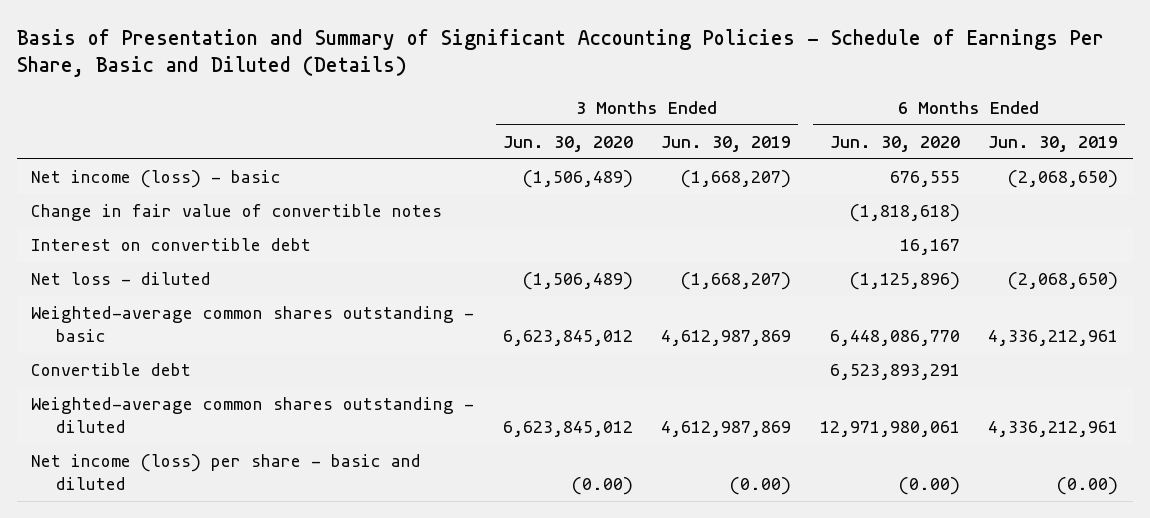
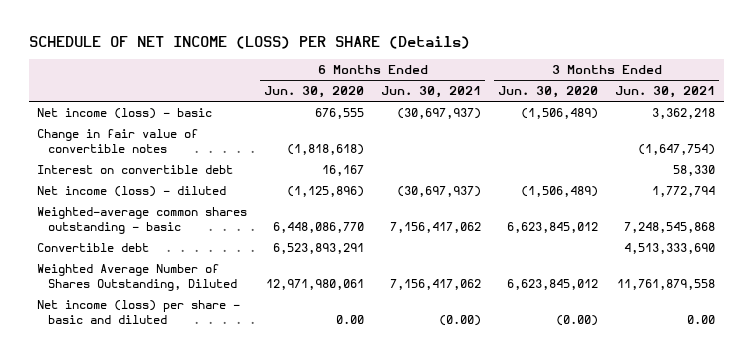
- Basis of Presentation and Summary of Significant Accounting Policies - Schedule of Earnings Per Share, Basic and Diluted (Details)
+ SCHEDULE OF NET INCOME (LOSS) PER SHARE (Details)
- | 3 Months Ended Jun. 30, 2020 | 3 Months Ended Jun. 30, 2019 | 6 Months Ended Jun. 30, 2020 | 6 Months Ended Jun. 30, 2019
+ | 6 Months Ended Jun. 30, 2020 | 6 Months Ended Jun. 30, 2021 | 3 Months Ended Jun. 30, 2020 | 3 Months Ended Jun. 30, 2021
- Net loss - diluted | (1,506,489) | (1,668,207) | (1,125,896) | (2,068,650)
+ Net income (loss) - diluted | (1,125,896) | (30,697,937) | (1,506,489) | 1,772,794
- Weighted-average common shares outstanding - diluted | 6,623,845,012 | 4,612,987,869 | 12,971,980,061 | 4,336,212,961
- Net income (loss) per share - basic and diluted | (0.00) | (0.00) | (0.00) | (0.00)
+ Weighted Average Number of Shares Outstanding, Diluted | 12,971,980,061 | 7,156,417,062 | 6,623,845,012 | 11,761,879,558
+ Net income (loss) per share - basic and diluted | 0.00 | (0.00) | (0.00) | 0.00

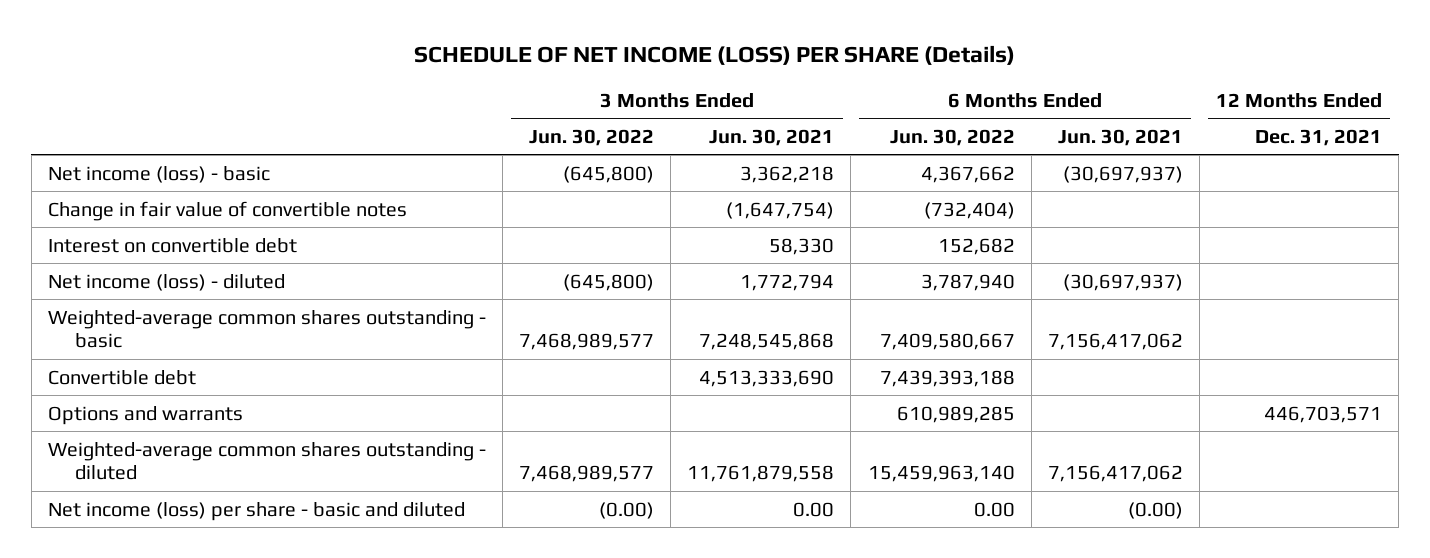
- | 6 Months Ended Jun. 30, 2020 | 6 Months Ended Jun. 30, 2021 | 3 Months Ended Jun. 30, 2020 | 3 Months Ended Jun. 30, 2021
+ | 3 Months Ended Jun. 30, 2022 | 3 Months Ended Jun. 30, 2021 | 6 Months Ended Jun. 30, 2022 | 6 Months Ended Jun. 30, 2021 | 12 Months Ended Dec. 31, 2021
- Weighted Average Number of Shares Outstanding, Diluted | 12,971,980,061 | 7,156,417,062 | 6,623,845,012 | 11,761,879,558
+ Options and warrants | | | 610,989,285 | | 446,703,571
+ Weighted-average common shares outstanding - diluted | 7,468,989,577 | 11,761,879,558 | 15,459,963,140 | 7,156,417,062 |

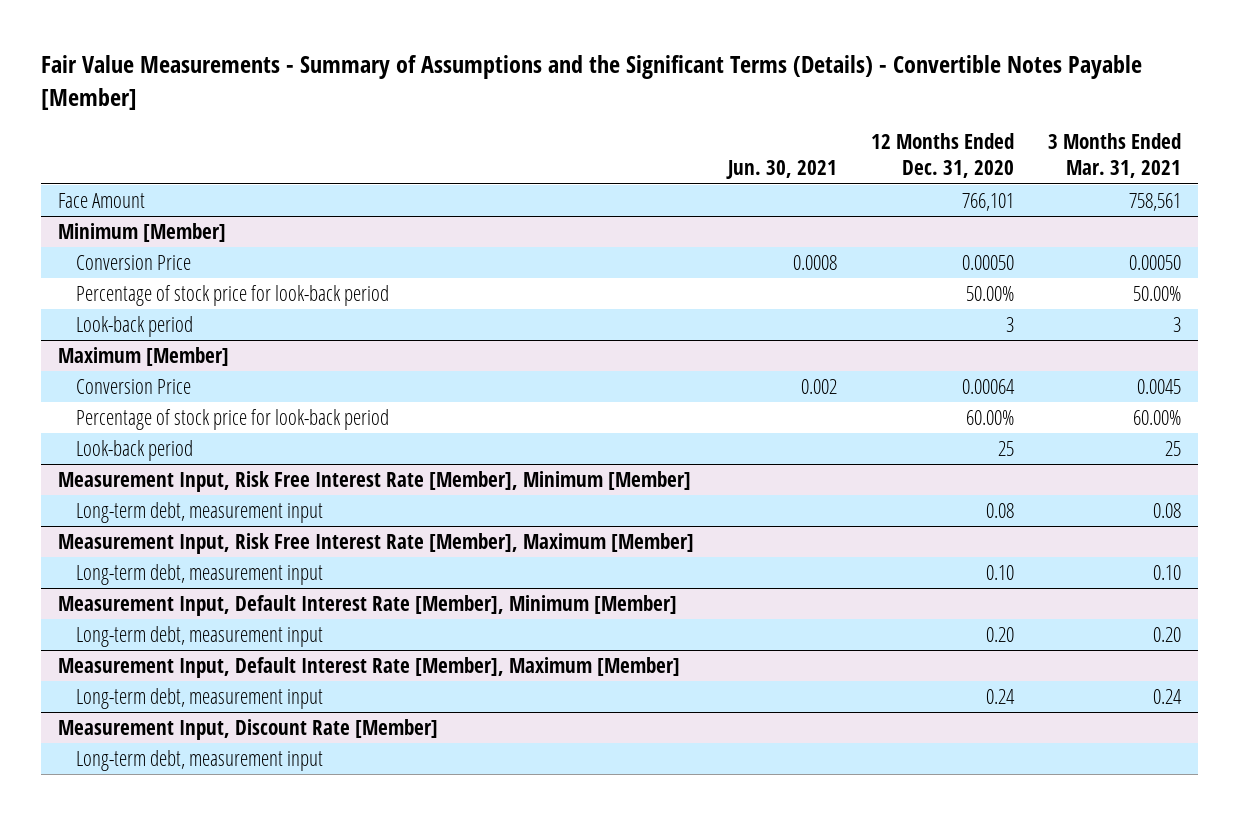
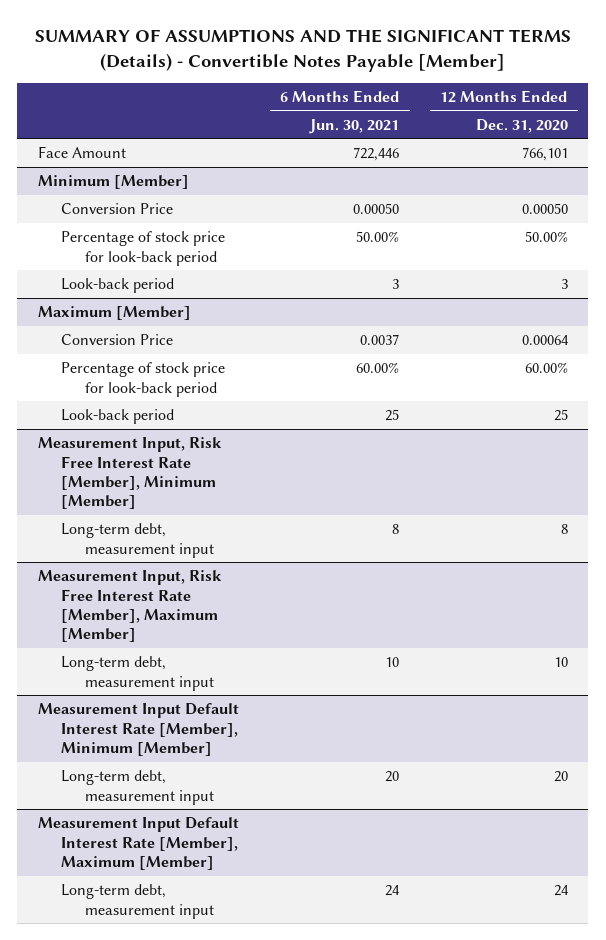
- Fair Value Measurements - Summary of Assumptions and the Significant Terms (Details) - Convertible Notes Payable [Member]
+ SUMMARY OF ASSUMPTIONS AND THE SIGNIFICANT TERMS (Details) - Convertible Notes Payable [Member]
- | Jun. 30, 2021 | 12 Months Ended Dec. 31, 2020 | 3 Months Ended Mar. 31, 2021
+ | 6 Months Ended Jun. 30, 2021 | 12 Months Ended Dec. 31, 2020
@ Measurement Input, Risk Free Interest Rate [Member], Minimum [Member]
- Long-term debt, measurement input | | 0.08 | 0.08
+ Long-term debt, measurement input | 8 | 8
@ Measurement Input, Risk Free Interest Rate [Member], Maximum [Member]
- Long-term debt, measurement input | | 0.10 | 0.10
- Measurement Input, Default Interest Rate [Member], Minimum [Member]
- Long-term debt, measurement input | | 0.20 | 0.20
- Measurement Input, Default Interest Rate [Member], Maximum [Member]
- Long-term debt, measurement input | | 0.24 | 0.24
- Measurement Input, Discount Rate [Member]
- Long-term debt, measurement input
@ Measurement Input, Risk Free Interest Rate [Member], Maximum [Member]
+ Long-term debt, measurement input | 10 | 10
+ Measurement Input Default Interest Rate [Member], Minimum [Member]
+ Long-term debt, measurement input | 20 | 20
+ Measurement Input Default Interest Rate [Member], Maximum [Member]
+ Long-term debt, measurement input | 24 | 24

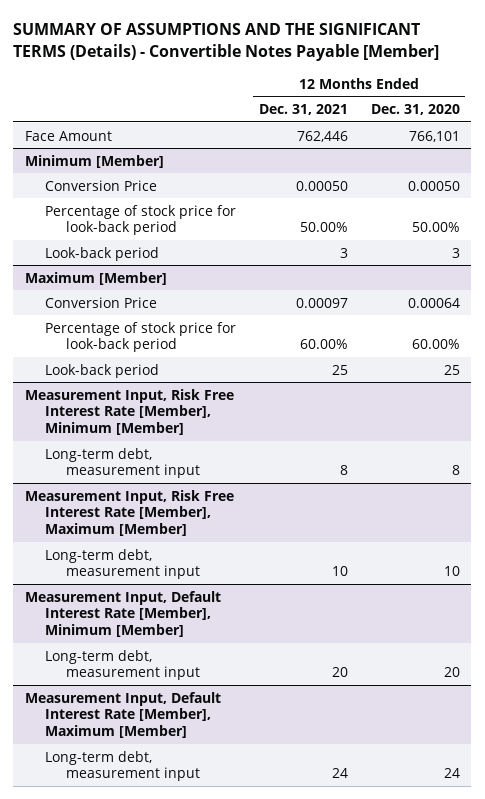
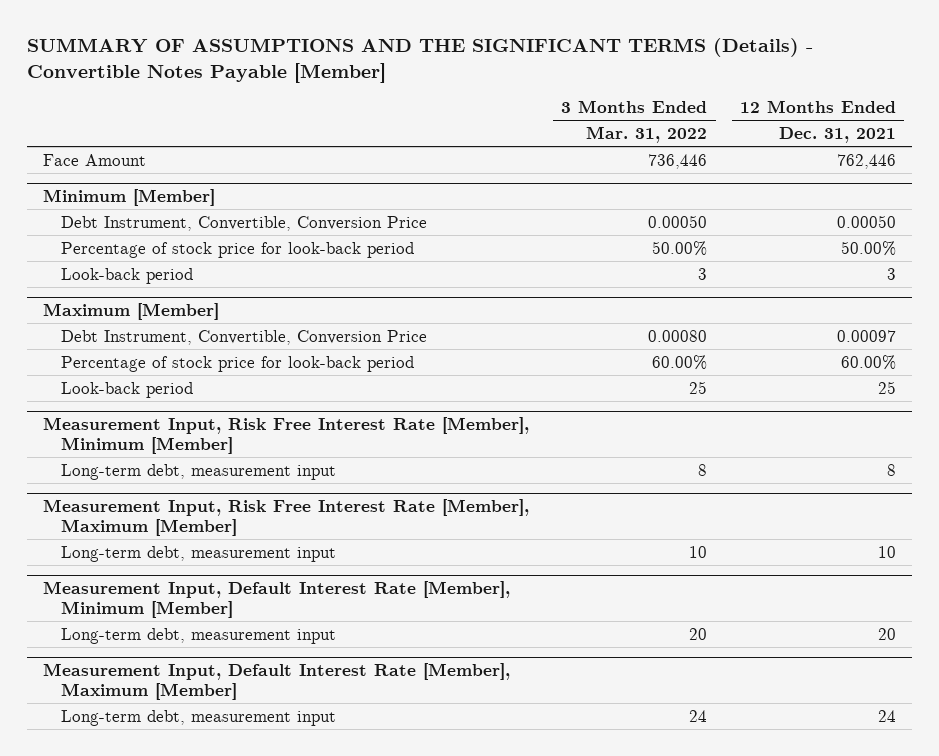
- | 12 Months Ended Dec. 31, 2021 | 12 Months Ended Dec. 31, 2020
+ | 3 Months Ended Mar. 31, 2022 | 12 Months Ended Dec. 31, 2021
@ Minimum [Member]
- Conversion Price | 0.00050 | 0.00050
+ Debt Instrument, Convertible, Conversion Price | 0.00050 | 0.00050
@ Maximum [Member]
- Conversion Price | 0.00097 | 0.00064
+ Debt Instrument, Convertible, Conversion Price | 0.00080 | 0.00097

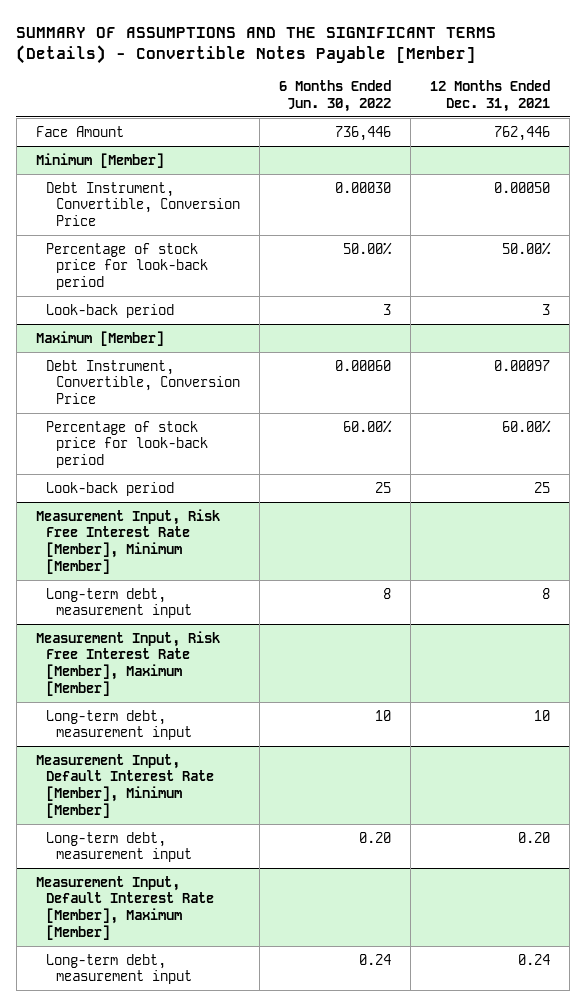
- | 3 Months Ended Mar. 31, 2022 | 12 Months Ended Dec. 31, 2021
+ | 6 Months Ended Jun. 30, 2022 | 12 Months Ended Dec. 31, 2021
@ Measurement Input, Default Interest Rate [Member], Minimum [Member]
- Long-term debt, measurement input | 20 | 20
+ Long-term debt, measurement input | 0.20 | 0.20
@ Measurement Input, Default Interest Rate [Member], Maximum [Member]
- Long-term debt, measurement input | 24 | 24
+ Long-term debt, measurement input | 0.24 | 0.24

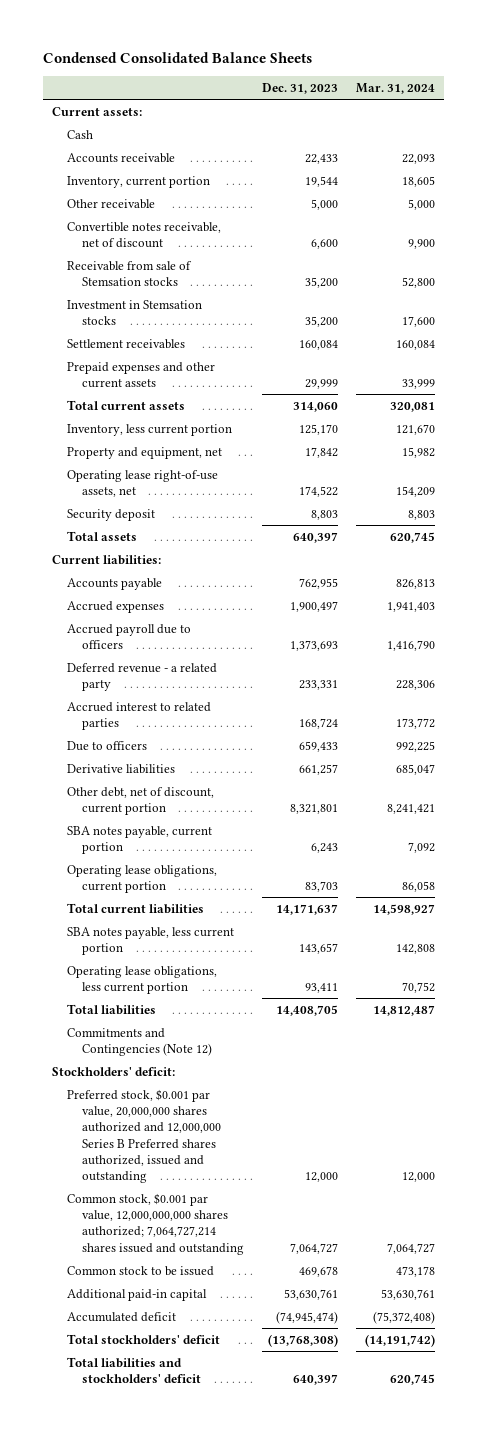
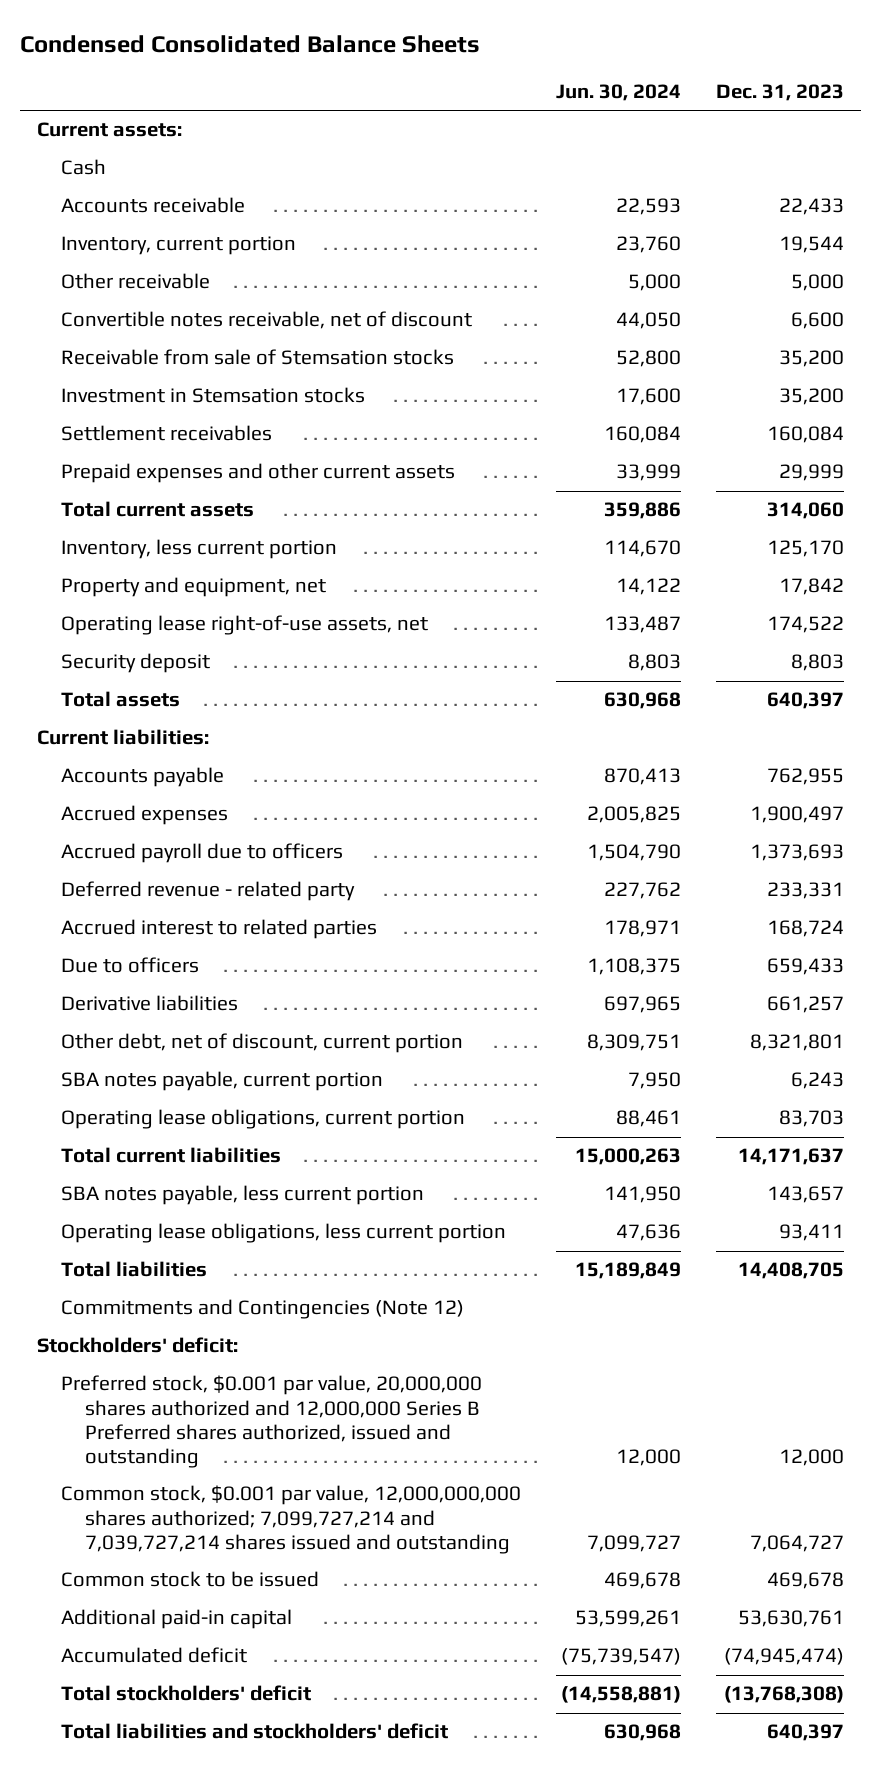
- | Dec. 31, 2023 | Mar. 31, 2024
+ | Jun. 30, 2024 | Dec. 31, 2023
- Deferred revenue - a related party | 233,331 | 228,306
+ Deferred revenue - related party | 227,762 | 233,331
- Common stock, $0.001 par value, 12,000,000,000 shares authorized; 7,064,727,214 shares issued and outstanding | 7,064,727 | 7,064,727
+ Common stock, $0.001 par value, 12,000,000,000 shares authorized; 7,099,727,214 and 7,039,727,214 shares issued and outstanding | 7,099,727 | 7,064,727

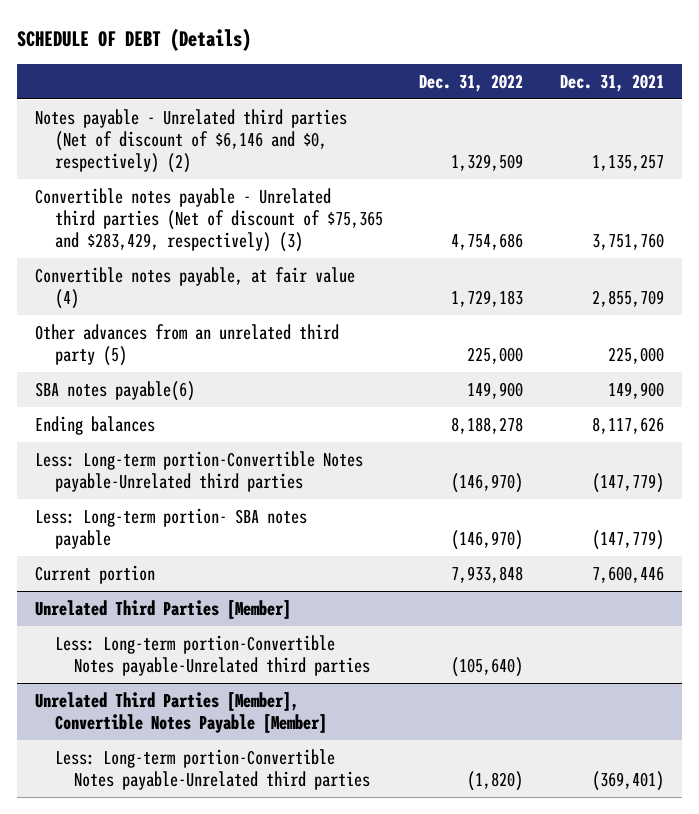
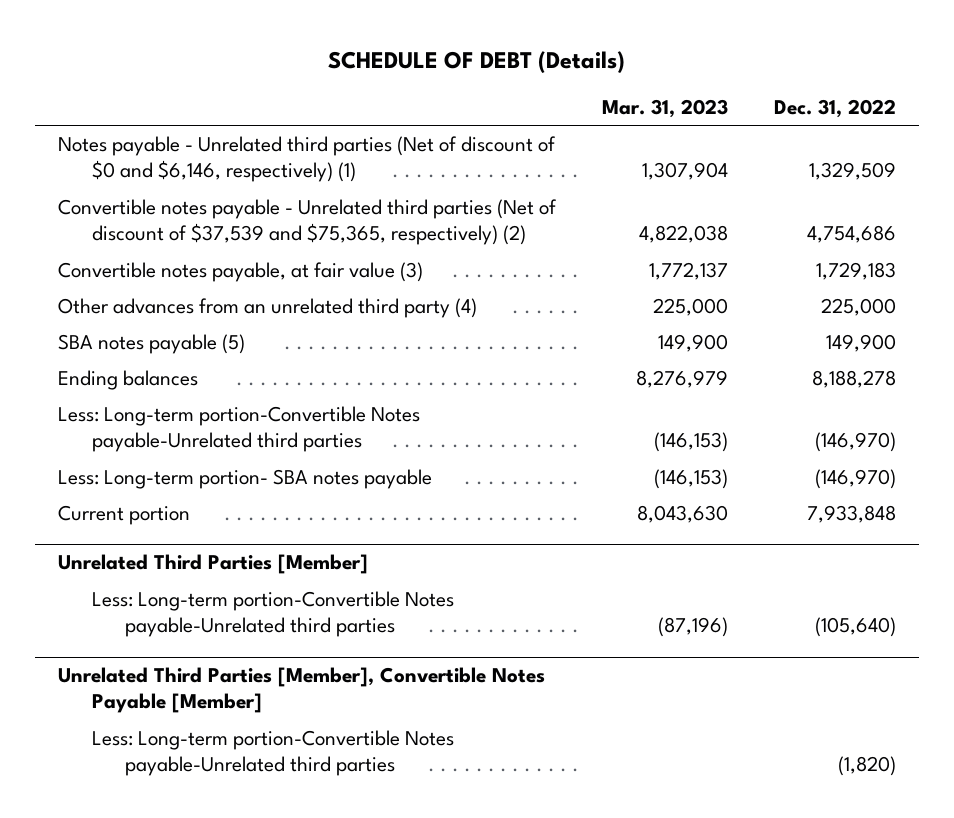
- | Dec. 31, 2022 | Dec. 31, 2021
+ | Mar. 31, 2023 | Dec. 31, 2022
- Notes payable - Unrelated third parties (Net of discount of $6,146 and $0, respectively) (2) | 1,329,509 | 1,135,257
- Convertible notes payable - Unrelated third parties (Net of discount of $75,365 and $283,429, respectively) (3) | 4,754,686 | 3,751,760
- Convertible notes payable, at fair value (4) | 1,729,183 | 2,855,709
- Other advances from an unrelated third party (5) | 225,000 | 225,000
- SBA notes payable(6) | 149,900 | 149,900
+ Notes payable - Unrelated third parties (Net of discount of $0 and $6,146, respectively) (1) | 1,307,904 | 1,329,509
+ Convertible notes payable - Unrelated third parties (Net of discount of $37,539 and $75,365, respectively) (2) | 4,822,038 | 4,754,686
+ Convertible notes payable, at fair value (3) | 1,772,137 | 1,729,183
+ Other advances from an unrelated third party (4) | 225,000 | 225,000
+ SBA notes payable (5) | 149,900 | 149,900

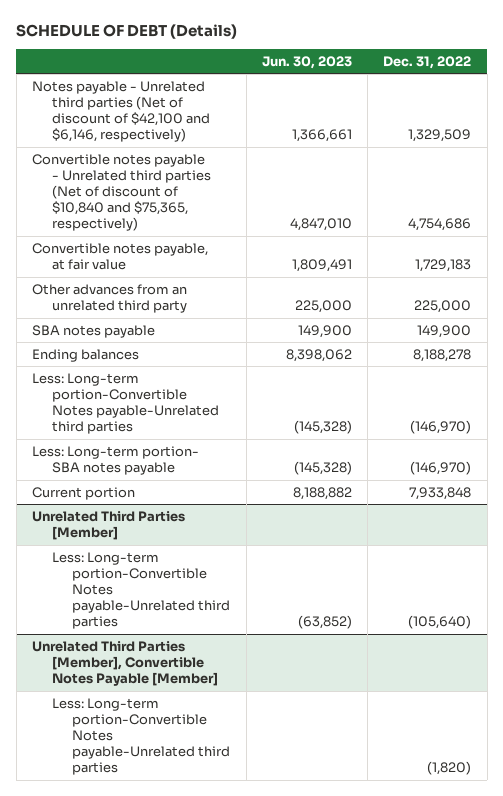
- | Mar. 31, 2023 | Dec. 31, 2022
+ | Jun. 30, 2023 | Dec. 31, 2022
- Notes payable - Unrelated third parties (Net of discount of $0 and $6,146, respectively) (1) | 1,307,904 | 1,329,509
- Convertible notes payable - Unrelated third parties (Net of discount of $37,539 and $75,365, respectively) (2) | 4,822,038 | 4,754,686
- Convertible notes payable, at fair value (3) | 1,772,137 | 1,729,183
- Other advances from an unrelated third party (4) | 225,000 | 225,000
- SBA notes payable (5) | 149,900 | 149,900
+ Notes payable - Unrelated third parties (Net of discount of $42,100 and $6,146, respectively) | 1,366,661 | 1,329,509
+ Convertible notes payable - Unrelated third parties (Net of discount of $10,840 and $75,365, respectively) | 4,847,010 | 4,754,686
+ Convertible notes payable, at fair value | 1,809,491 | 1,729,183
+ Other advances from an unrelated third party | 225,000 | 225,000
+ SBA notes payable | 149,900 | 149,900

